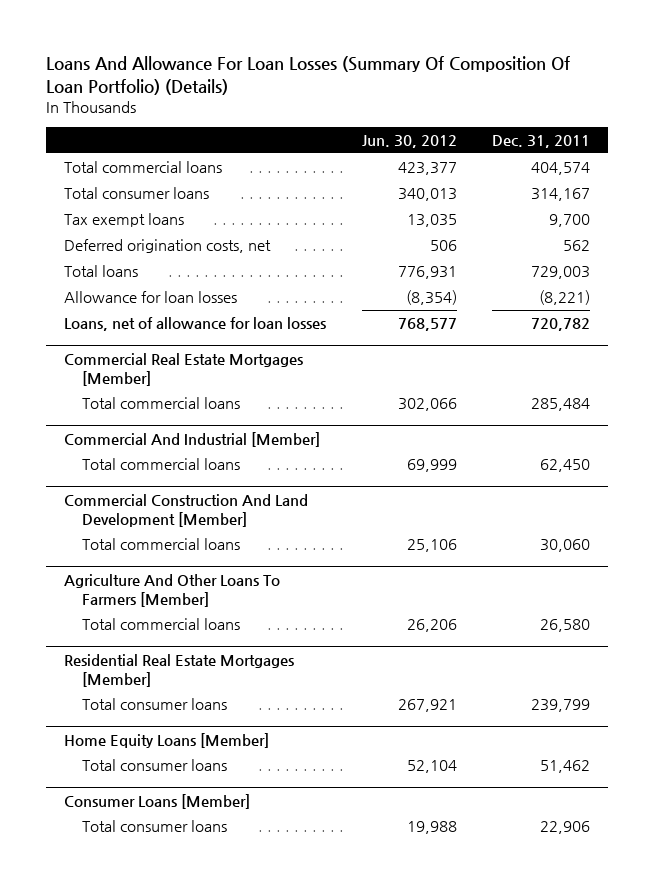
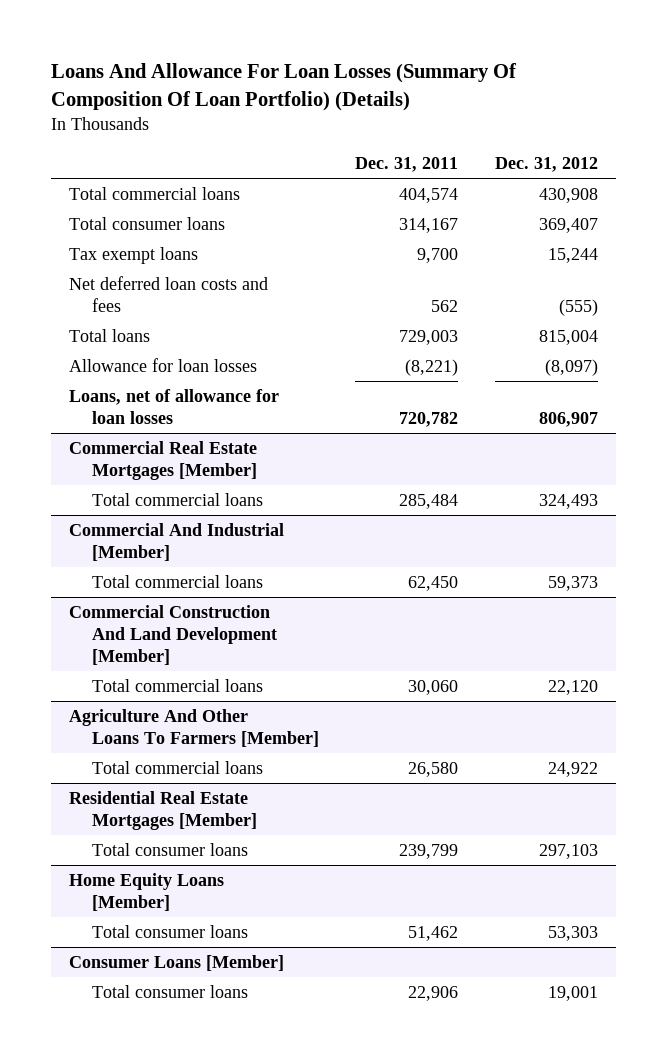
- | Jun. 30, 2012 | Dec. 31, 2011
+ | Dec. 31, 2011 | Dec. 31, 2012
- Deferred origination costs, net | 506 | 562
+ Net deferred loan costs and fees | 562 | (555)

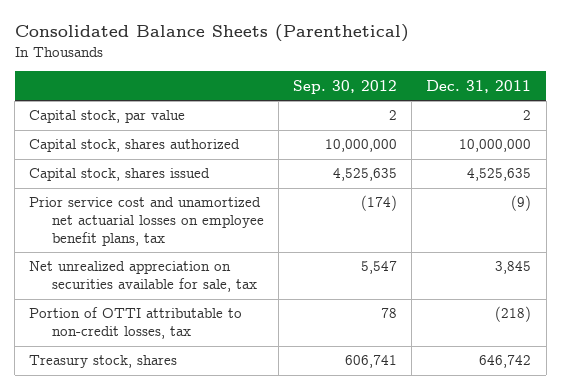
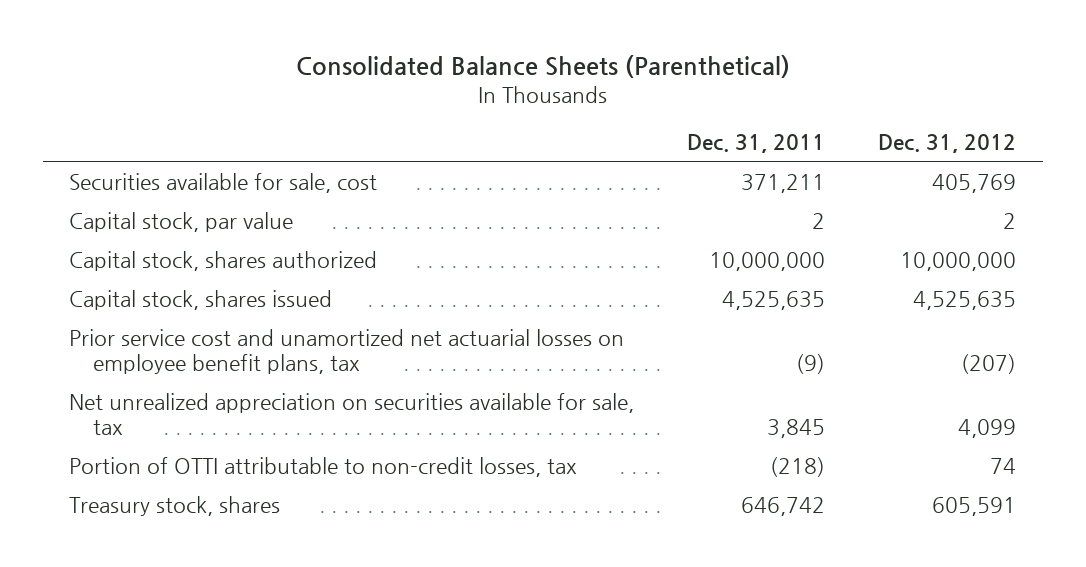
- | Sep. 30, 2012 | Dec. 31, 2011
+ | Dec. 31, 2011 | Dec. 31, 2012
+ Securities available for sale, cost | 371,211 | 405,769

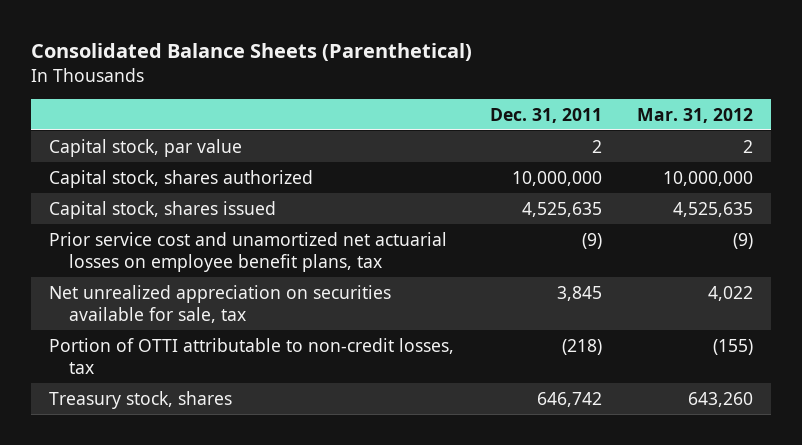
- | Dec. 31, 2011 | Dec. 31, 2012
+ | Dec. 31, 2011 | Mar. 31, 2012
- Securities available for sale, cost | 371,211 | 405,769

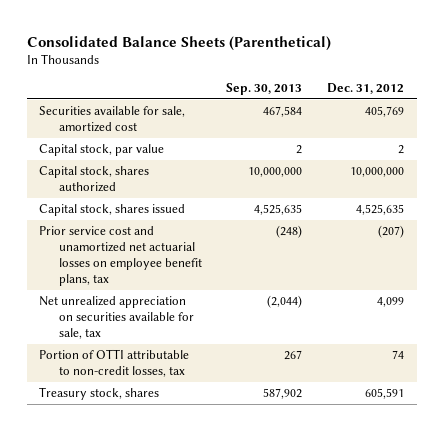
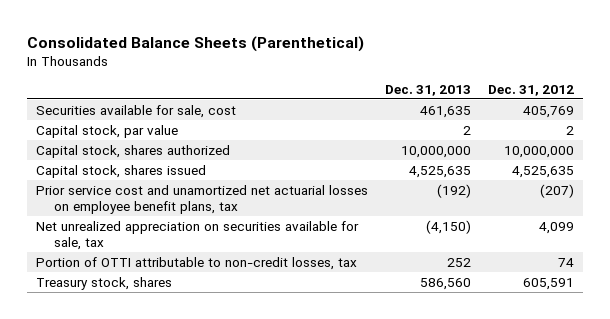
- | Sep. 30, 2013 | Dec. 31, 2012
+ | Dec. 31, 2013 | Dec. 31, 2012
- Securities available for sale, amortized cost | 467,584 | 405,769
+ Securities available for sale, cost | 461,635 | 405,769

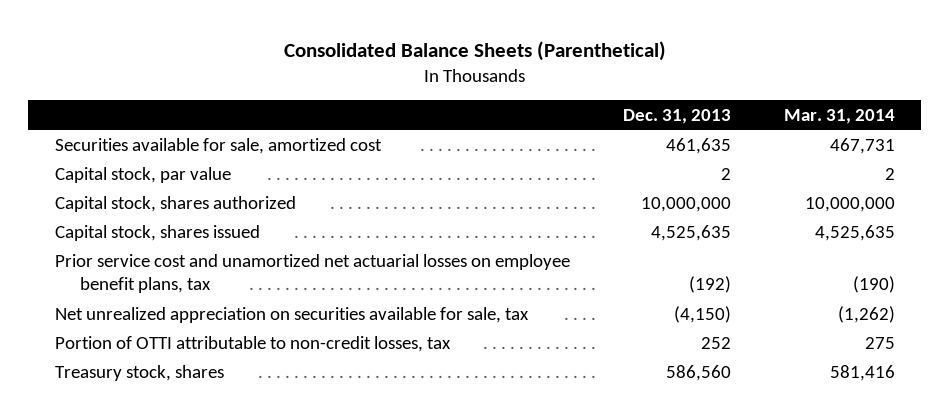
- | Dec. 31, 2013 | Dec. 31, 2012
+ | Dec. 31, 2013 | Mar. 31, 2014
- Securities available for sale, cost | 461,635 | 405,769
+ Securities available for sale, amortized cost | 461,635 | 467,731

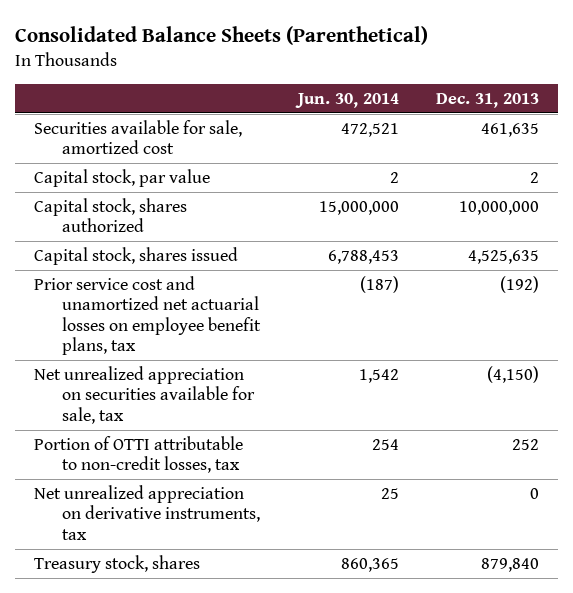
- | Dec. 31, 2013 | Mar. 31, 2014
+ | Jun. 30, 2014 | Dec. 31, 2013
- Treasury stock, shares | 586,560 | 581,416
+ Net unrealized appreciation on derivative instruments, tax | 25 | 0
+ Treasury stock, shares | 860,365 | 879,840

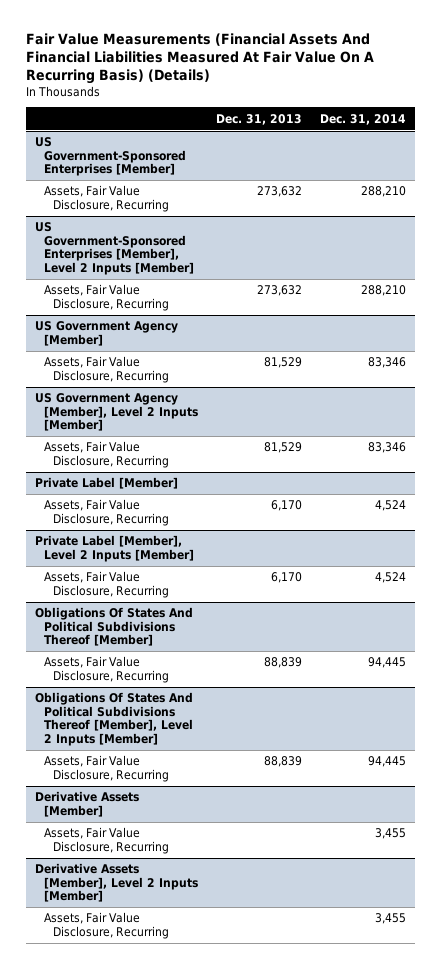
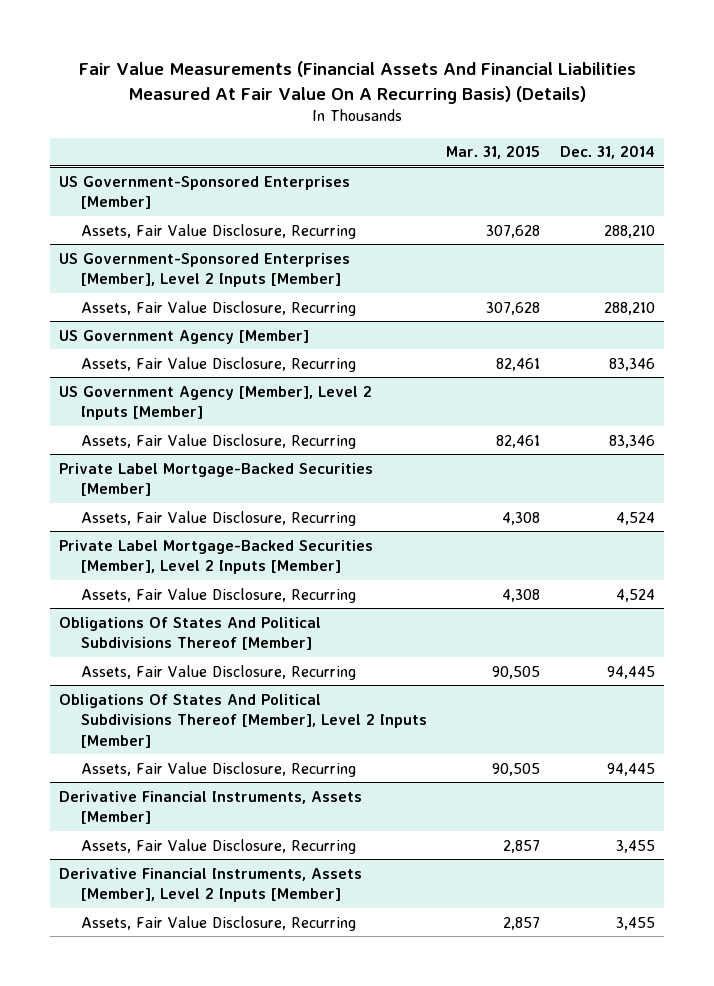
- | Dec. 31, 2013 | Dec. 31, 2014
+ | Mar. 31, 2015 | Dec. 31, 2014
- Private Label [Member]
+ Private Label Mortgage-Backed Securities [Member]
- Private Label [Member], Level 2 Inputs [Member]
+ Private Label Mortgage-Backed Securities [Member], Level 2 Inputs [Member]
- Derivative Assets [Member]
+ Derivative Financial Instruments, Assets [Member]
- Derivative Assets [Member], Level 2 Inputs [Member]
+ Derivative Financial Instruments, Assets [Member], Level 2 Inputs [Member]

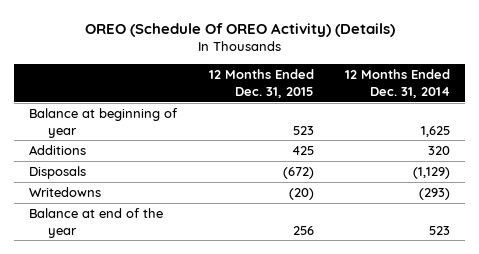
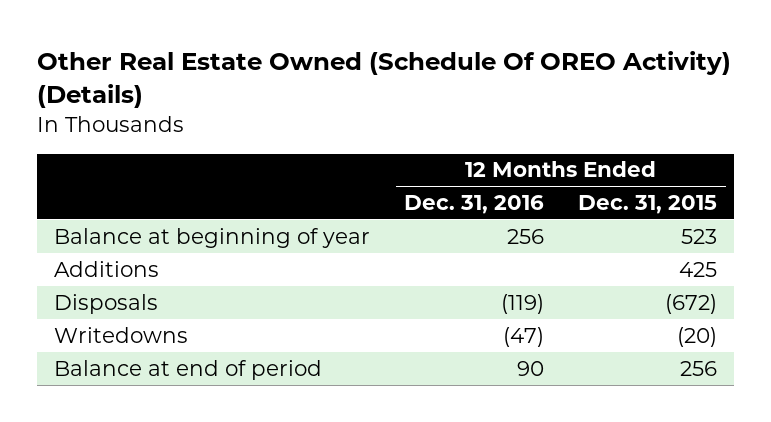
- OREO (Schedule Of OREO Activity) (Details)
+ Other Real Estate Owned (Schedule Of OREO Activity) (Details)
- | 12 Months Ended Dec. 31, 2015 | 12 Months Ended Dec. 31, 2014
+ | 12 Months Ended Dec. 31, 2016 | 12 Months Ended Dec. 31, 2015
- Balance at end of the year | 256 | 523
+ Balance at end of period | 90 | 256

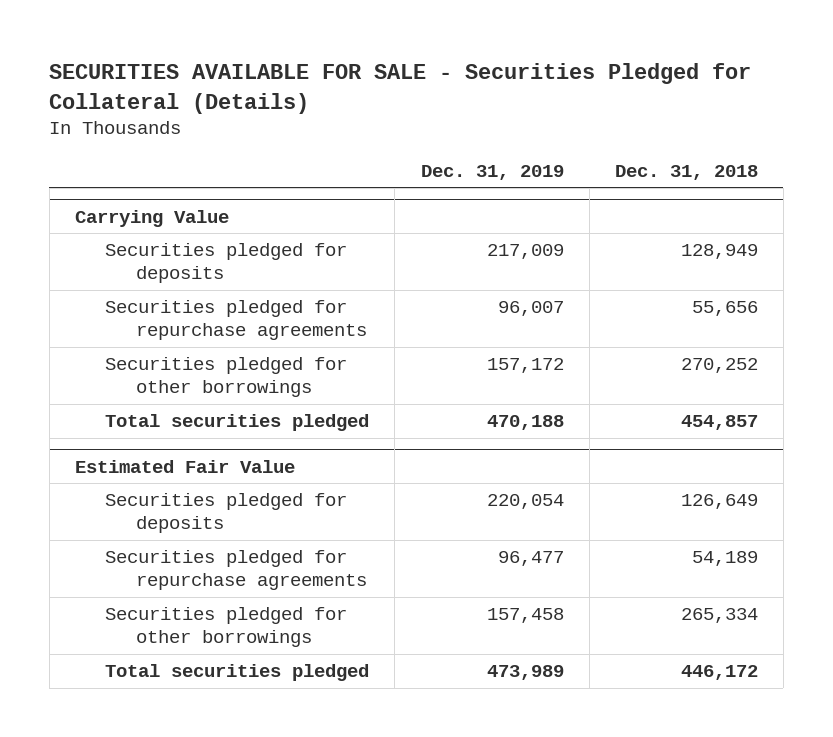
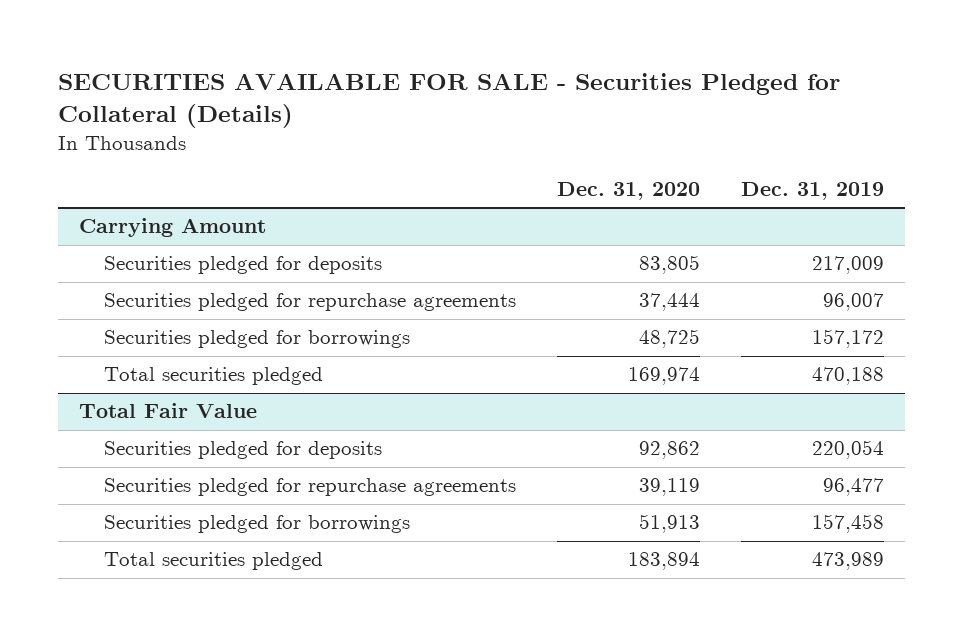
- | Dec. 31, 2019 | Dec. 31, 2018
+ | Dec. 31, 2020 | Dec. 31, 2019
- Carrying Value
+ Carrying Amount
- Securities pledged for other borrowings | 157,172 | 270,252
+ Securities pledged for borrowings | 48,725 | 157,172
- Estimated Fair Value
+ Total Fair Value
- Securities pledged for other borrowings | 157,458 | 265,334
+ Securities pledged for borrowings | 51,913 | 157,458

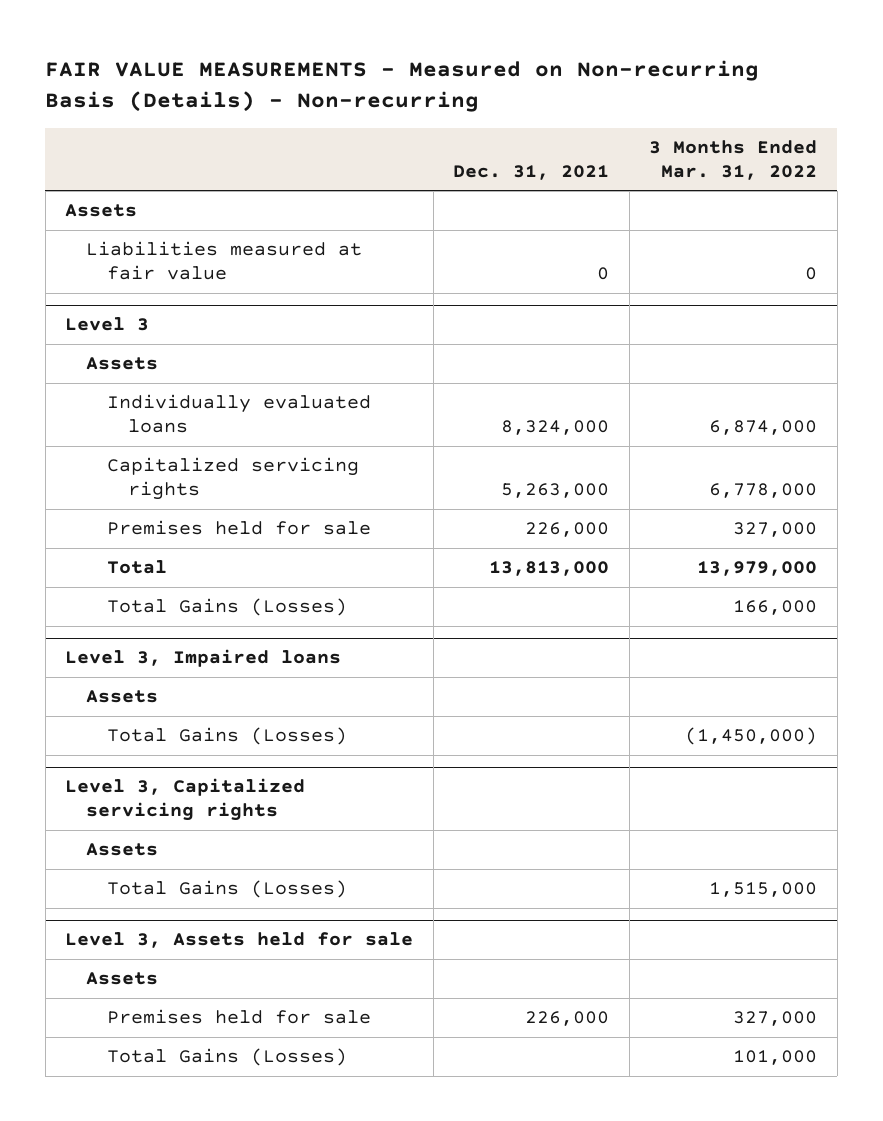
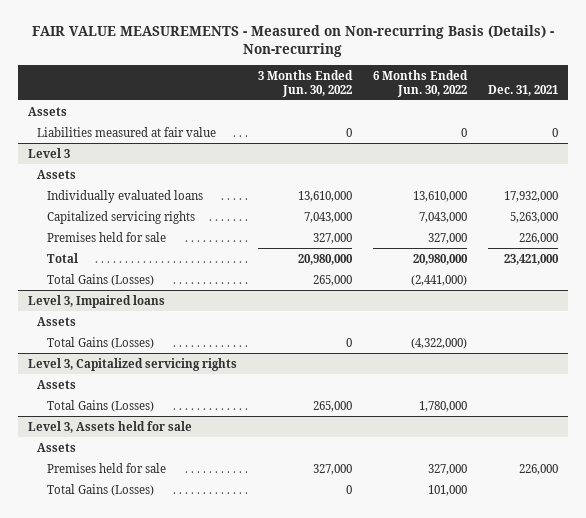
- | Dec. 31, 2021 | 3 Months Ended Mar. 31, 2022
+ | 3 Months Ended Jun. 30, 2022 | 6 Months Ended Jun. 30, 2022 | Dec. 31, 2021
@ Level 3
- Individually evaluated loans | 8,324,000 | 6,874,000
+ Individually evaluated loans | 13,610,000 | 13,610,000 | 17,932,000
- Total | 13,813,000 | 13,979,000
+ Total | 20,980,000 | 20,980,000 | 23,421,000

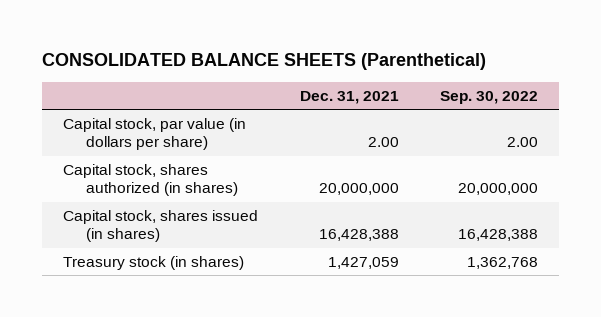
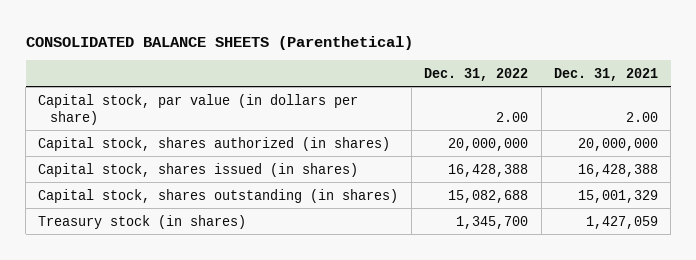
- | Dec. 31, 2021 | Sep. 30, 2022
+ | Dec. 31, 2022 | Dec. 31, 2021
+ Capital stock, shares outstanding (in shares) | 15,082,688 | 15,001,329

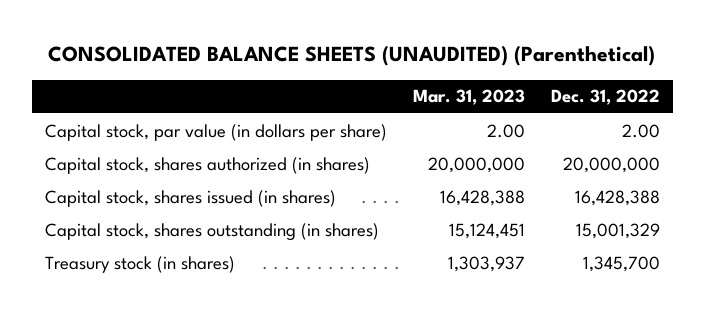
- CONSOLIDATED BALANCE SHEETS (Parenthetical)
+ CONSOLIDATED BALANCE SHEETS (UNAUDITED) (Parenthetical)
- | Dec. 31, 2022 | Dec. 31, 2021
+ | Mar. 31, 2023 | Dec. 31, 2022
- Capital stock, shares outstanding (in shares) | 15,082,688 | 15,001,329
+ Capital stock, shares outstanding (in shares) | 15,124,451 | 15,001,329

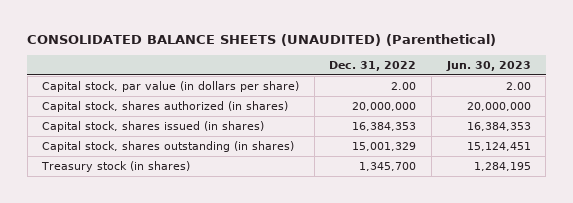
- | Mar. 31, 2023 | Dec. 31, 2022
+ | Dec. 31, 2022 | Jun. 30, 2023
- Capital stock, shares issued (in shares) | 16,428,388 | 16,428,388
+ Capital stock, shares issued (in shares) | 16,384,353 | 16,384,353

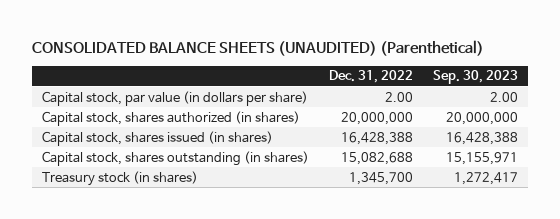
- | Dec. 31, 2022 | Jun. 30, 2023
+ | Dec. 31, 2022 | Sep. 30, 2023
- Capital stock, shares issued (in shares) | 16,384,353 | 16,384,353
- Capital stock, shares outstanding (in shares) | 15,001,329 | 15,124,451
+ Capital stock, shares issued (in shares) | 16,428,388 | 16,428,388
+ Capital stock, shares outstanding (in shares) | 15,082,688 | 15,155,971

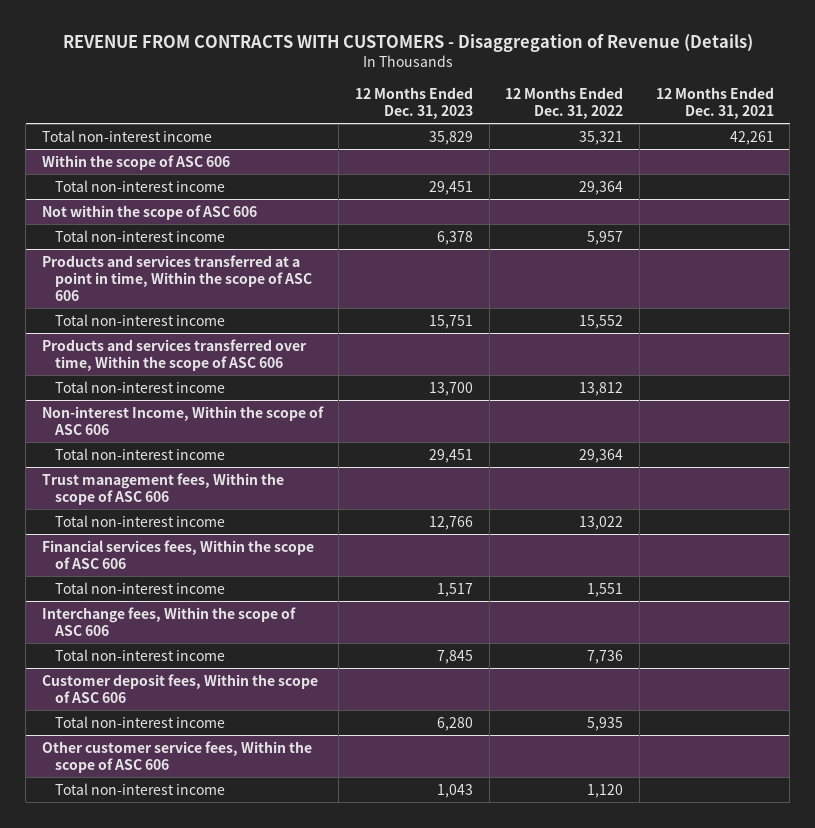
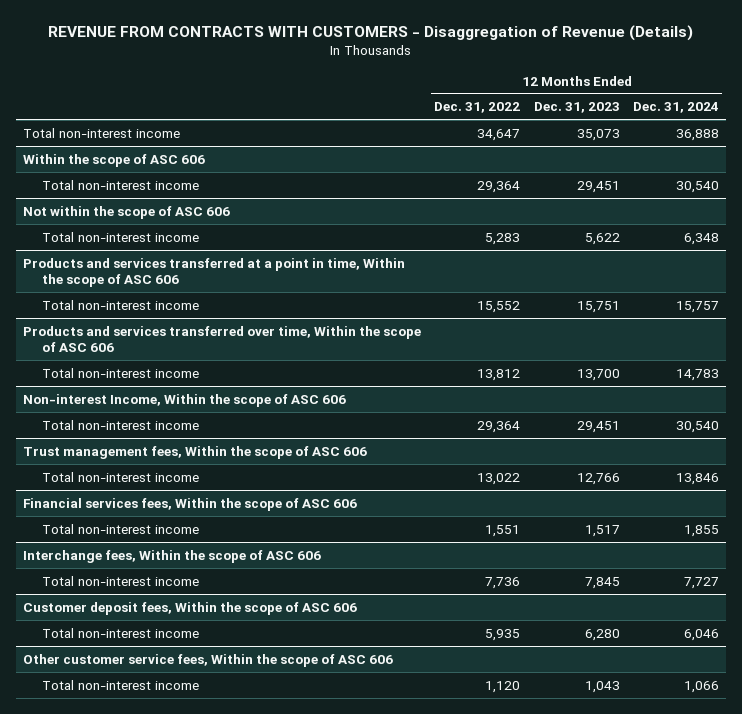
- | 12 Months Ended Dec. 31, 2023 | 12 Months Ended Dec. 31, 2022 | 12 Months Ended Dec. 31, 2021
+ | 12 Months Ended Dec. 31, 2022 | 12 Months Ended Dec. 31, 2023 | 12 Months Ended Dec. 31, 2024
- Total non-interest income | 35,829 | 35,321 | 42,261
+ Total non-interest income | 34,647 | 35,073 | 36,888
@ Not within the scope of ASC 606
- Total non-interest income | 6,378 | 5,957 |
+ Total non-interest income | 5,283 | 5,622 | 6,348

